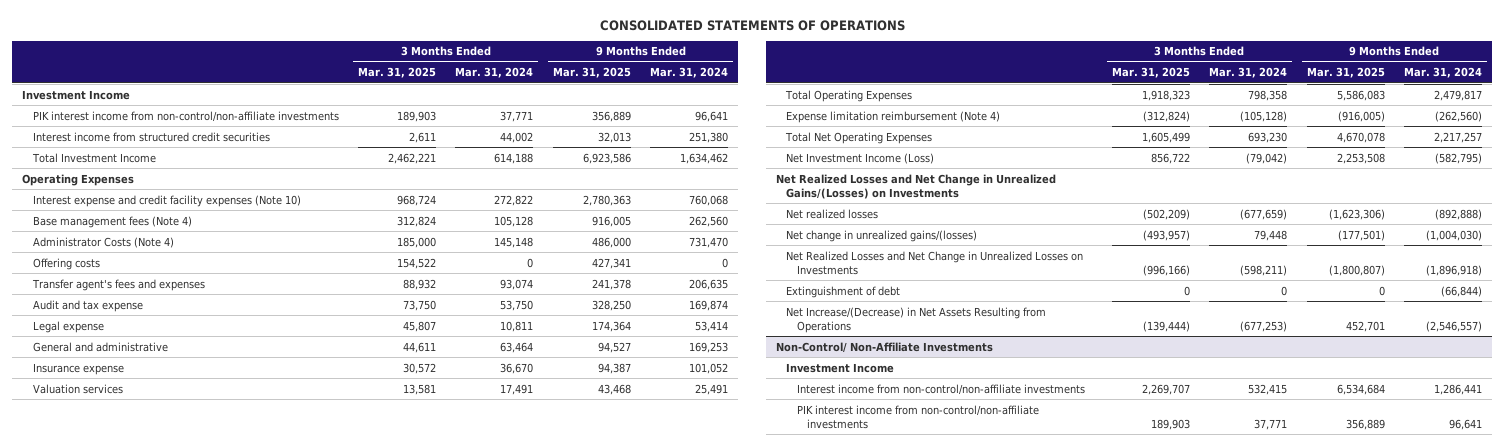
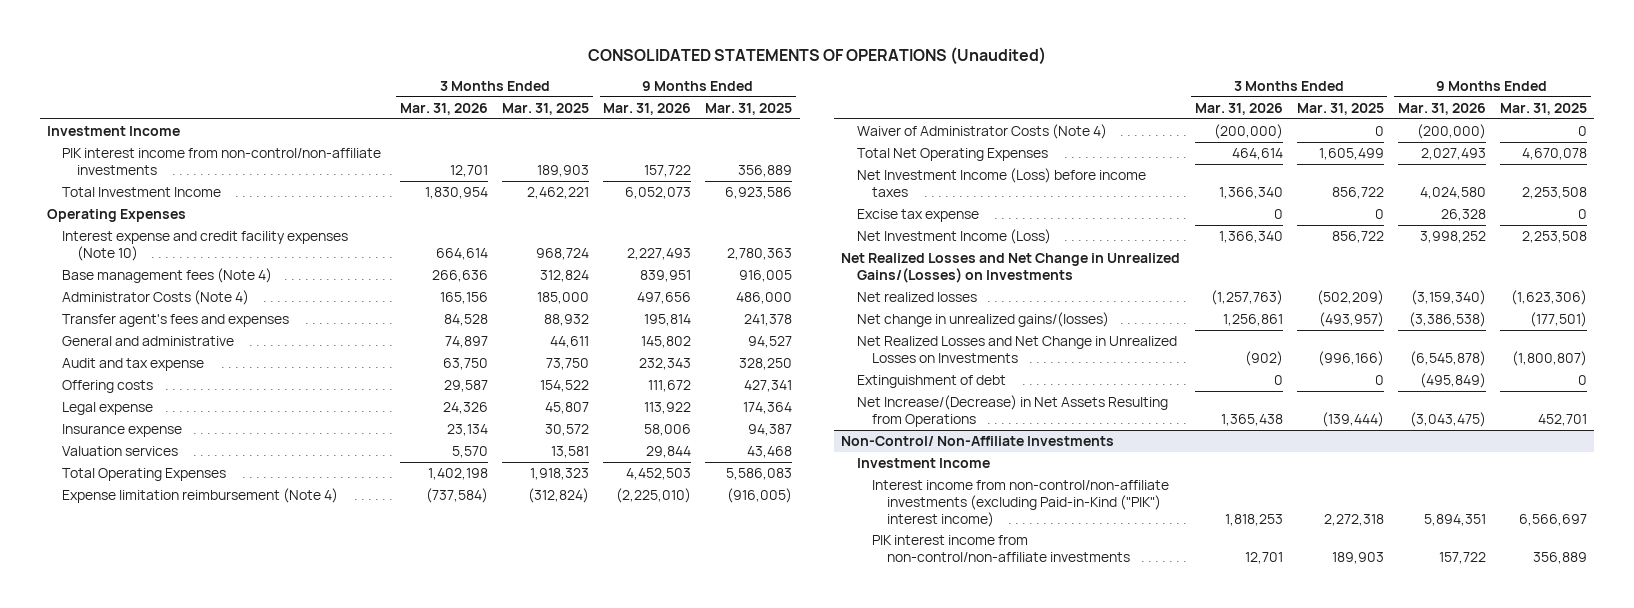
- CONSOLIDATED STATEMENTS OF OPERATIONS
+ CONSOLIDATED STATEMENTS OF OPERATIONS (Unaudited)
- | 3 Months Ended Mar. 31, 2025 | 3 Months Ended Mar. 31, 2024 | 9 Months Ended Mar. 31, 2025 | 9 Months Ended Mar. 31, 2024
+ | 3 Months Ended Mar. 31, 2026 | 3 Months Ended Mar. 31, 2025 | 9 Months Ended Mar. 31, 2026 | 9 Months Ended Mar. 31, 2025
- Interest income from structured credit securities | 2,611 | 44,002 | 32,013 | 251,380
moved up: General and administrative | 74,897 | 44,611 | 145,802 | 94,527
moved down: Offering costs | 29,587 | 154,522 | 111,672 | 427,341
+ Waiver of Administrator Costs (Note 4) | (200,000) | 0 | (200,000) | 0
+ Net Investment Income (Loss) before income taxes | 1,366,340 | 856,722 | 4,024,580 | 2,253,508
+ Excise tax expense | 0 | 0 | 26,328 | 0
@ Non-Control/ Non-Affiliate Investments
- Interest income from non-control/non-affiliate investments | 2,269,707 | 532,415 | 6,534,684 | 1,286,441
+ Interest income from non-control/non-affiliate investments (excluding Paid-in-Kind ("PIK") interest income) | 1,818,253 | 2,272,318 | 5,894,351 | 6,566,697

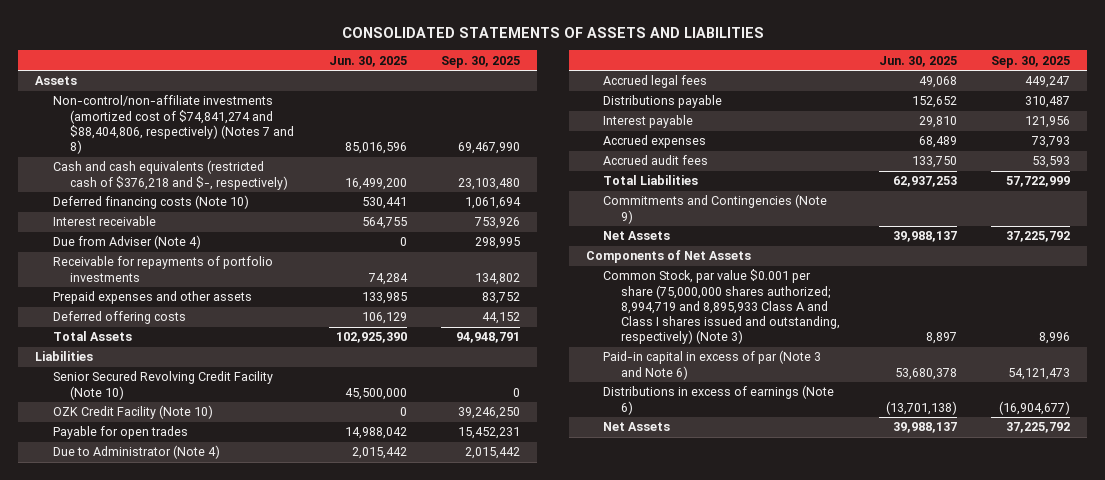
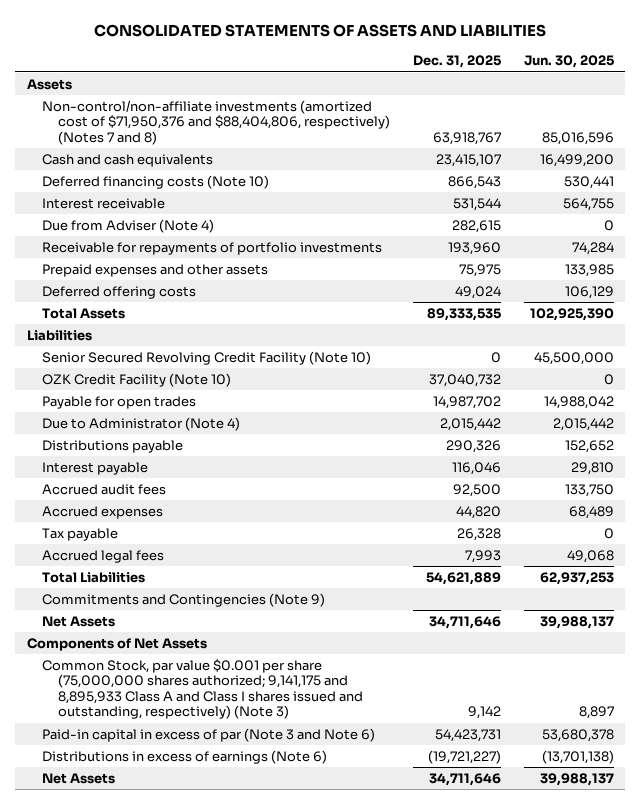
- | Jun. 30, 2025 | Sep. 30, 2025
+ | Dec. 31, 2025 | Jun. 30, 2025
- Non-control/non-affiliate investments (amortized cost of $74,841,274 and $88,404,806, respectively) (Notes 7 and 8) | 85,016,596 | 69,467,990
- Cash and cash equivalents (restricted cash of $376,218 and $-, respectively) | 16,499,200 | 23,103,480
+ Non-control/non-affiliate investments (amortized cost of $71,950,376 and $88,404,806, respectively) (Notes 7 and 8) | 63,918,767 | 85,016,596
+ Cash and cash equivalents | 23,415,107 | 16,499,200
moved down: Accrued expenses | 44,820 | 68,489
+ Tax payable | 26,328 | 0
moved down: Accrued legal fees | 7,993 | 49,068
- Common Stock, par value $0.001 per share (75,000,000 shares authorized; 8,994,719 and 8,895,933 Class A and Class I shares issued and outstanding, respectively) (Note 3) | 8,897 | 8,996
+ Common Stock, par value $0.001 per share (75,000,000 shares authorized; 9,141,175 and 8,895,933 Class A and Class I shares issued and outstanding, respectively) (Note 3) | 9,142 | 8,897

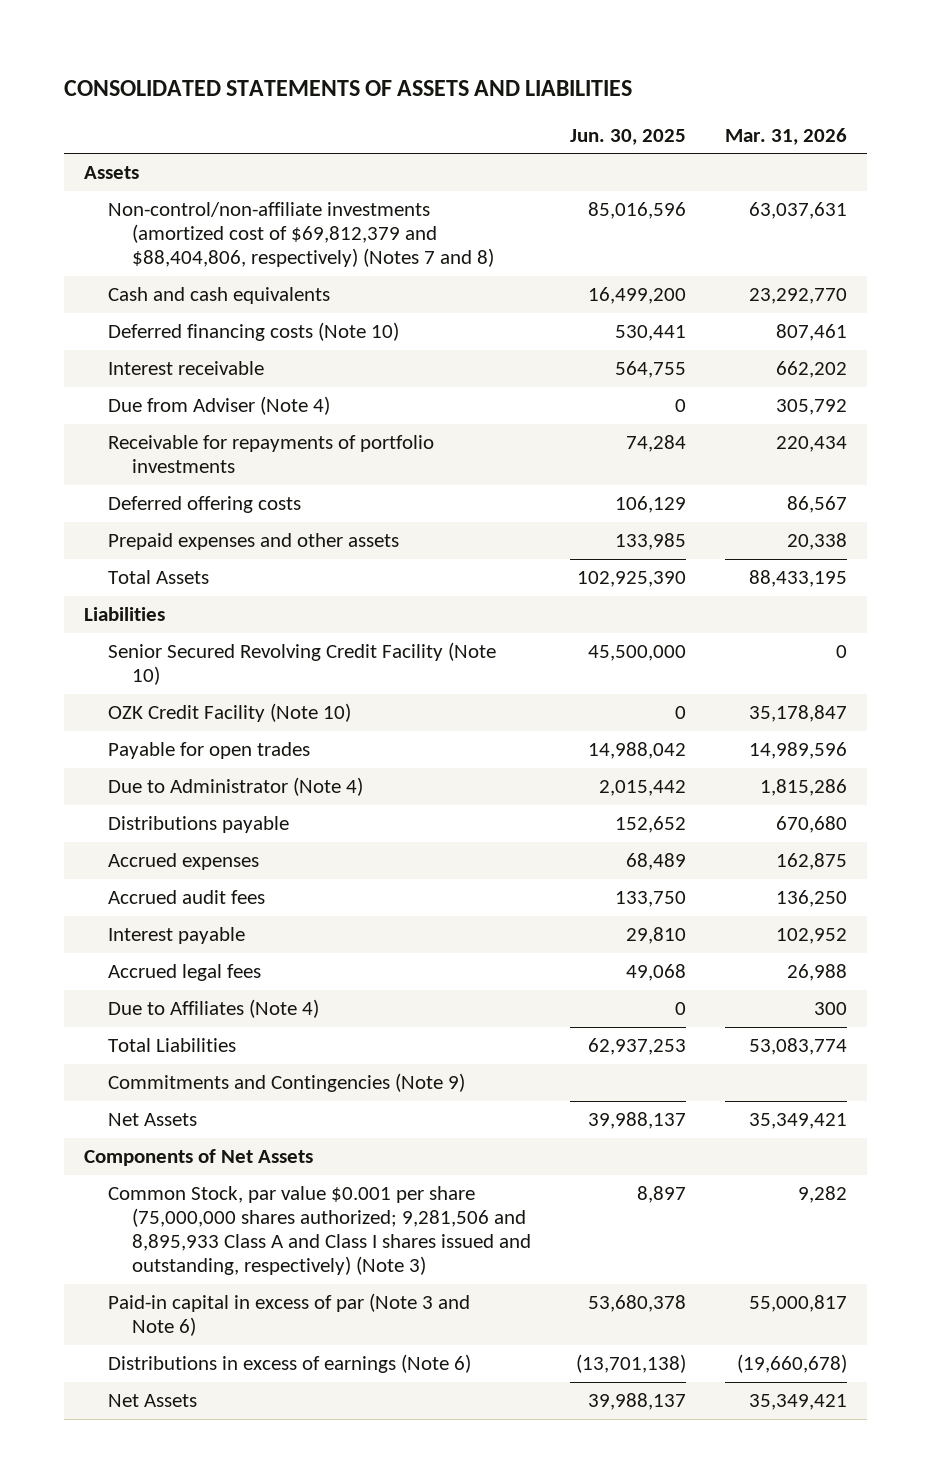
- | Dec. 31, 2025 | Jun. 30, 2025
+ | Jun. 30, 2025 | Mar. 31, 2026
- Non-control/non-affiliate investments (amortized cost of $71,950,376 and $88,404,806, respectively) (Notes 7 and 8) | 63,918,767 | 85,016,596
+ Non-control/non-affiliate investments (amortized cost of $69,812,379 and $88,404,806, respectively) (Notes 7 and 8) | 85,016,596 | 63,037,631
moved down: Prepaid expenses and other assets | 133,985 | 20,338
- Tax payable | 26,328 | 0
moved down: Accrued audit fees | 133,750 | 136,250
moved down: Interest payable | 29,810 | 102,952
+ Due to Affiliates (Note 4) | 0 | 300
- Common Stock, par value $0.001 per share (75,000,000 shares authorized; 9,141,175 and 8,895,933 Class A and Class I shares issued and outstanding, respectively) (Note 3) | 9,142 | 8,897
+ Common Stock, par value $0.001 per share (75,000,000 shares authorized; 9,281,506 and 8,895,933 Class A and Class I shares issued and outstanding, respectively) (Note 3) | 8,897 | 9,282

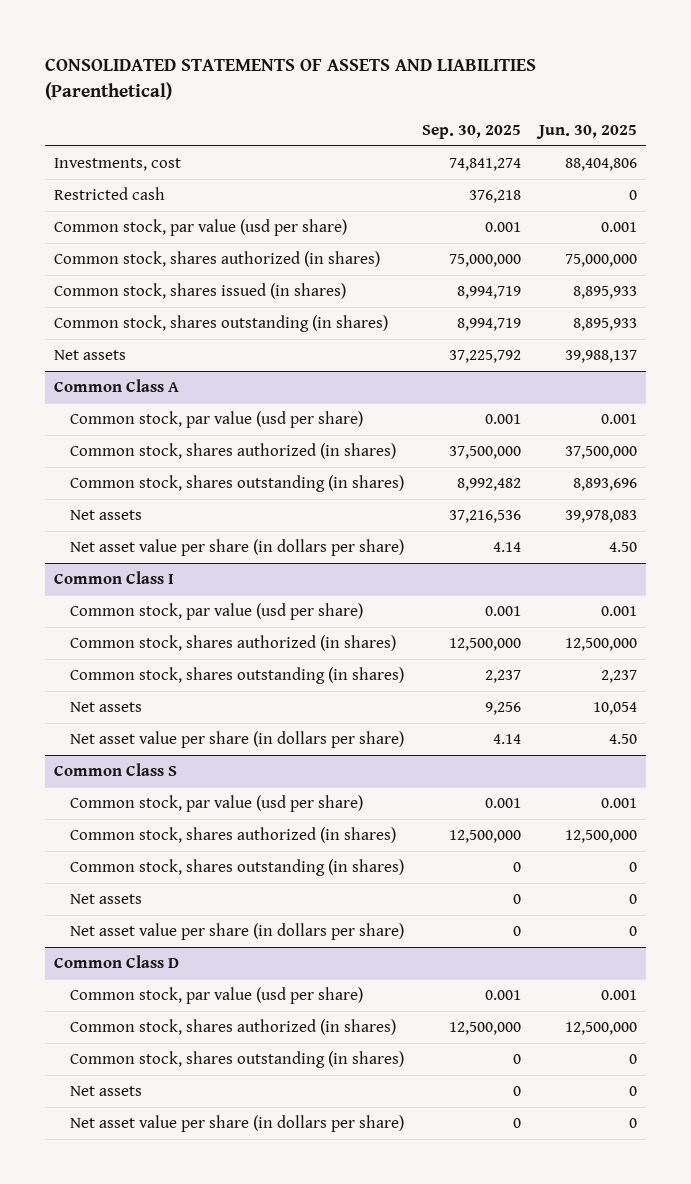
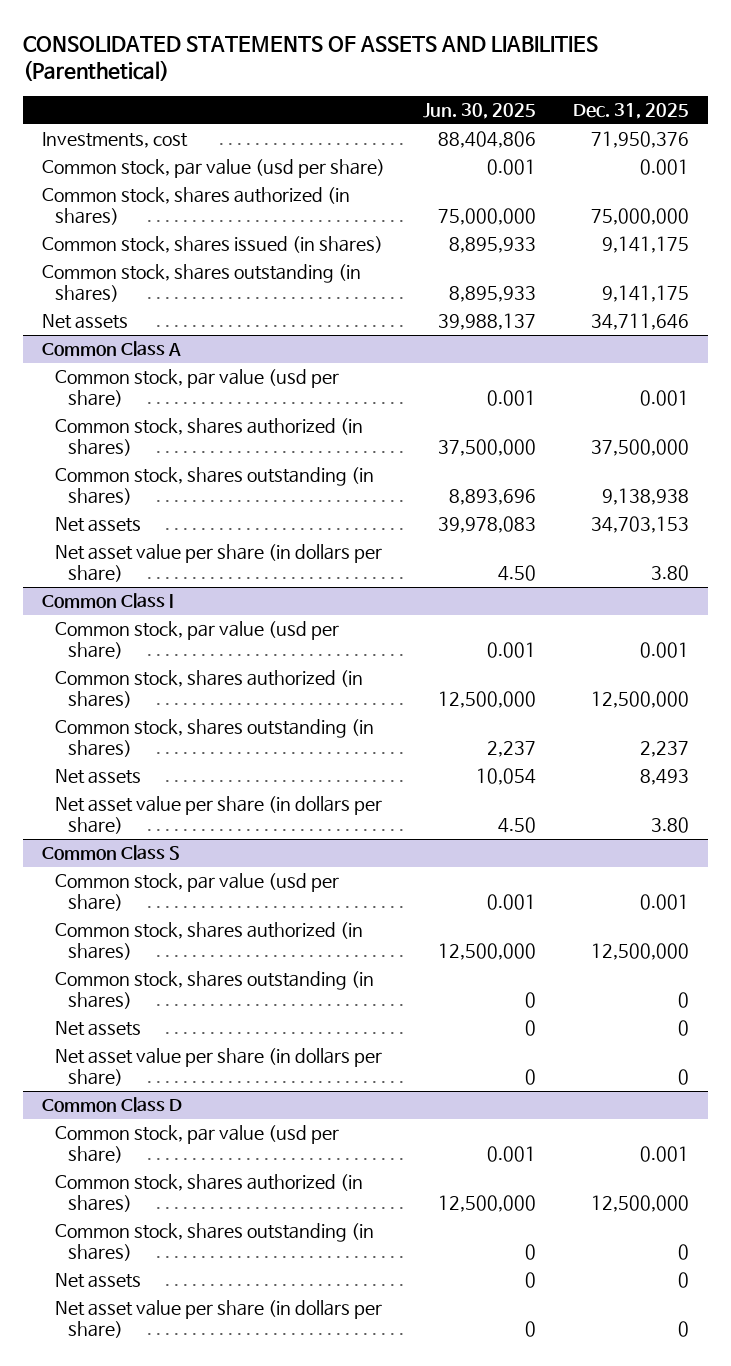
- | Sep. 30, 2025 | Jun. 30, 2025
+ | Jun. 30, 2025 | Dec. 31, 2025
- Restricted cash | 376,218 | 0

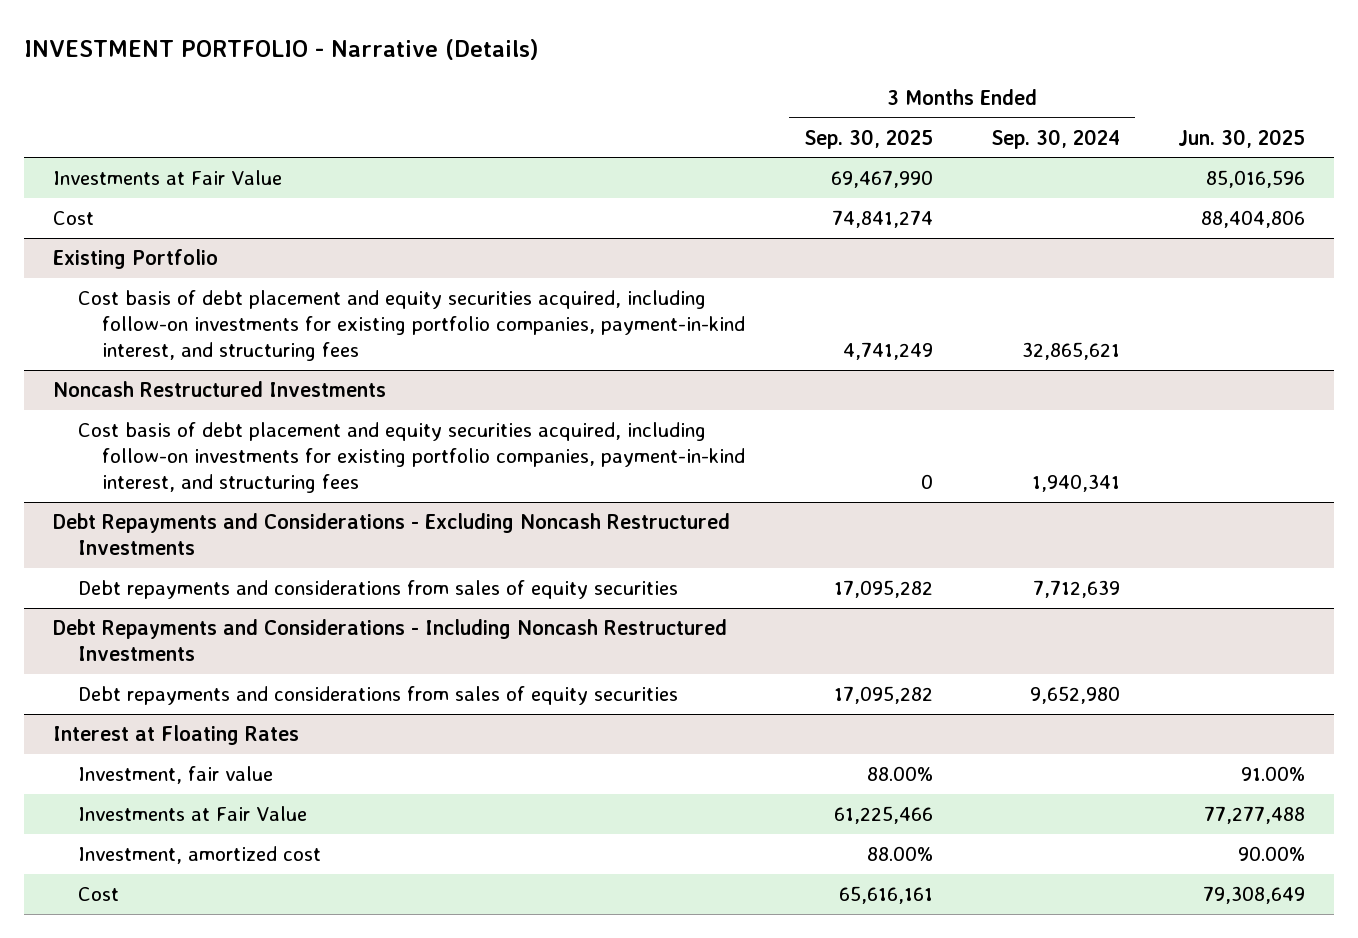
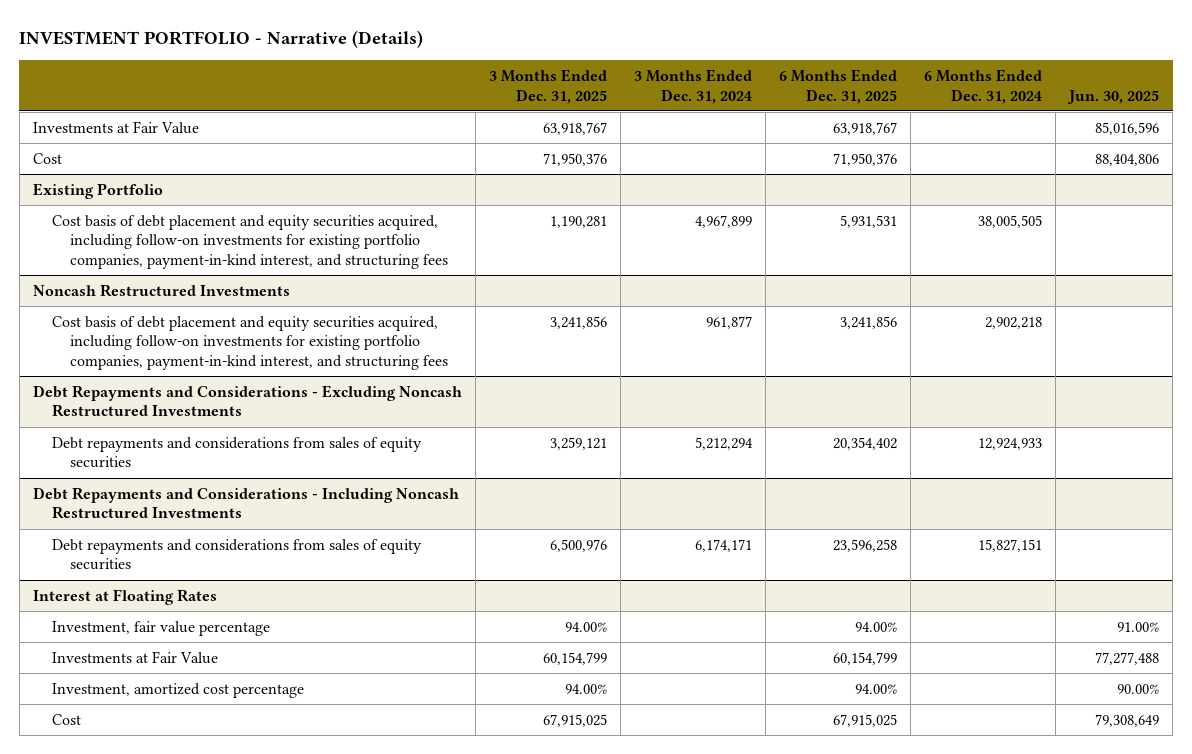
- | 3 Months Ended Sep. 30, 2025 | 3 Months Ended Sep. 30, 2024 | Jun. 30, 2025
+ | 3 Months Ended Dec. 31, 2025 | 3 Months Ended Dec. 31, 2024 | 6 Months Ended Dec. 31, 2025 | 6 Months Ended Dec. 31, 2024 | Jun. 30, 2025
@ Interest at Floating Rates
- Investment, fair value | 88.00% | | 91.00%
+ Investment, fair value percentage | 94.00% | | 94.00% | | 91.00%
- Investment, amortized cost | 88.00% | | 90.00%
+ Investment, amortized cost percentage | 94.00% | | 94.00% | | 90.00%

